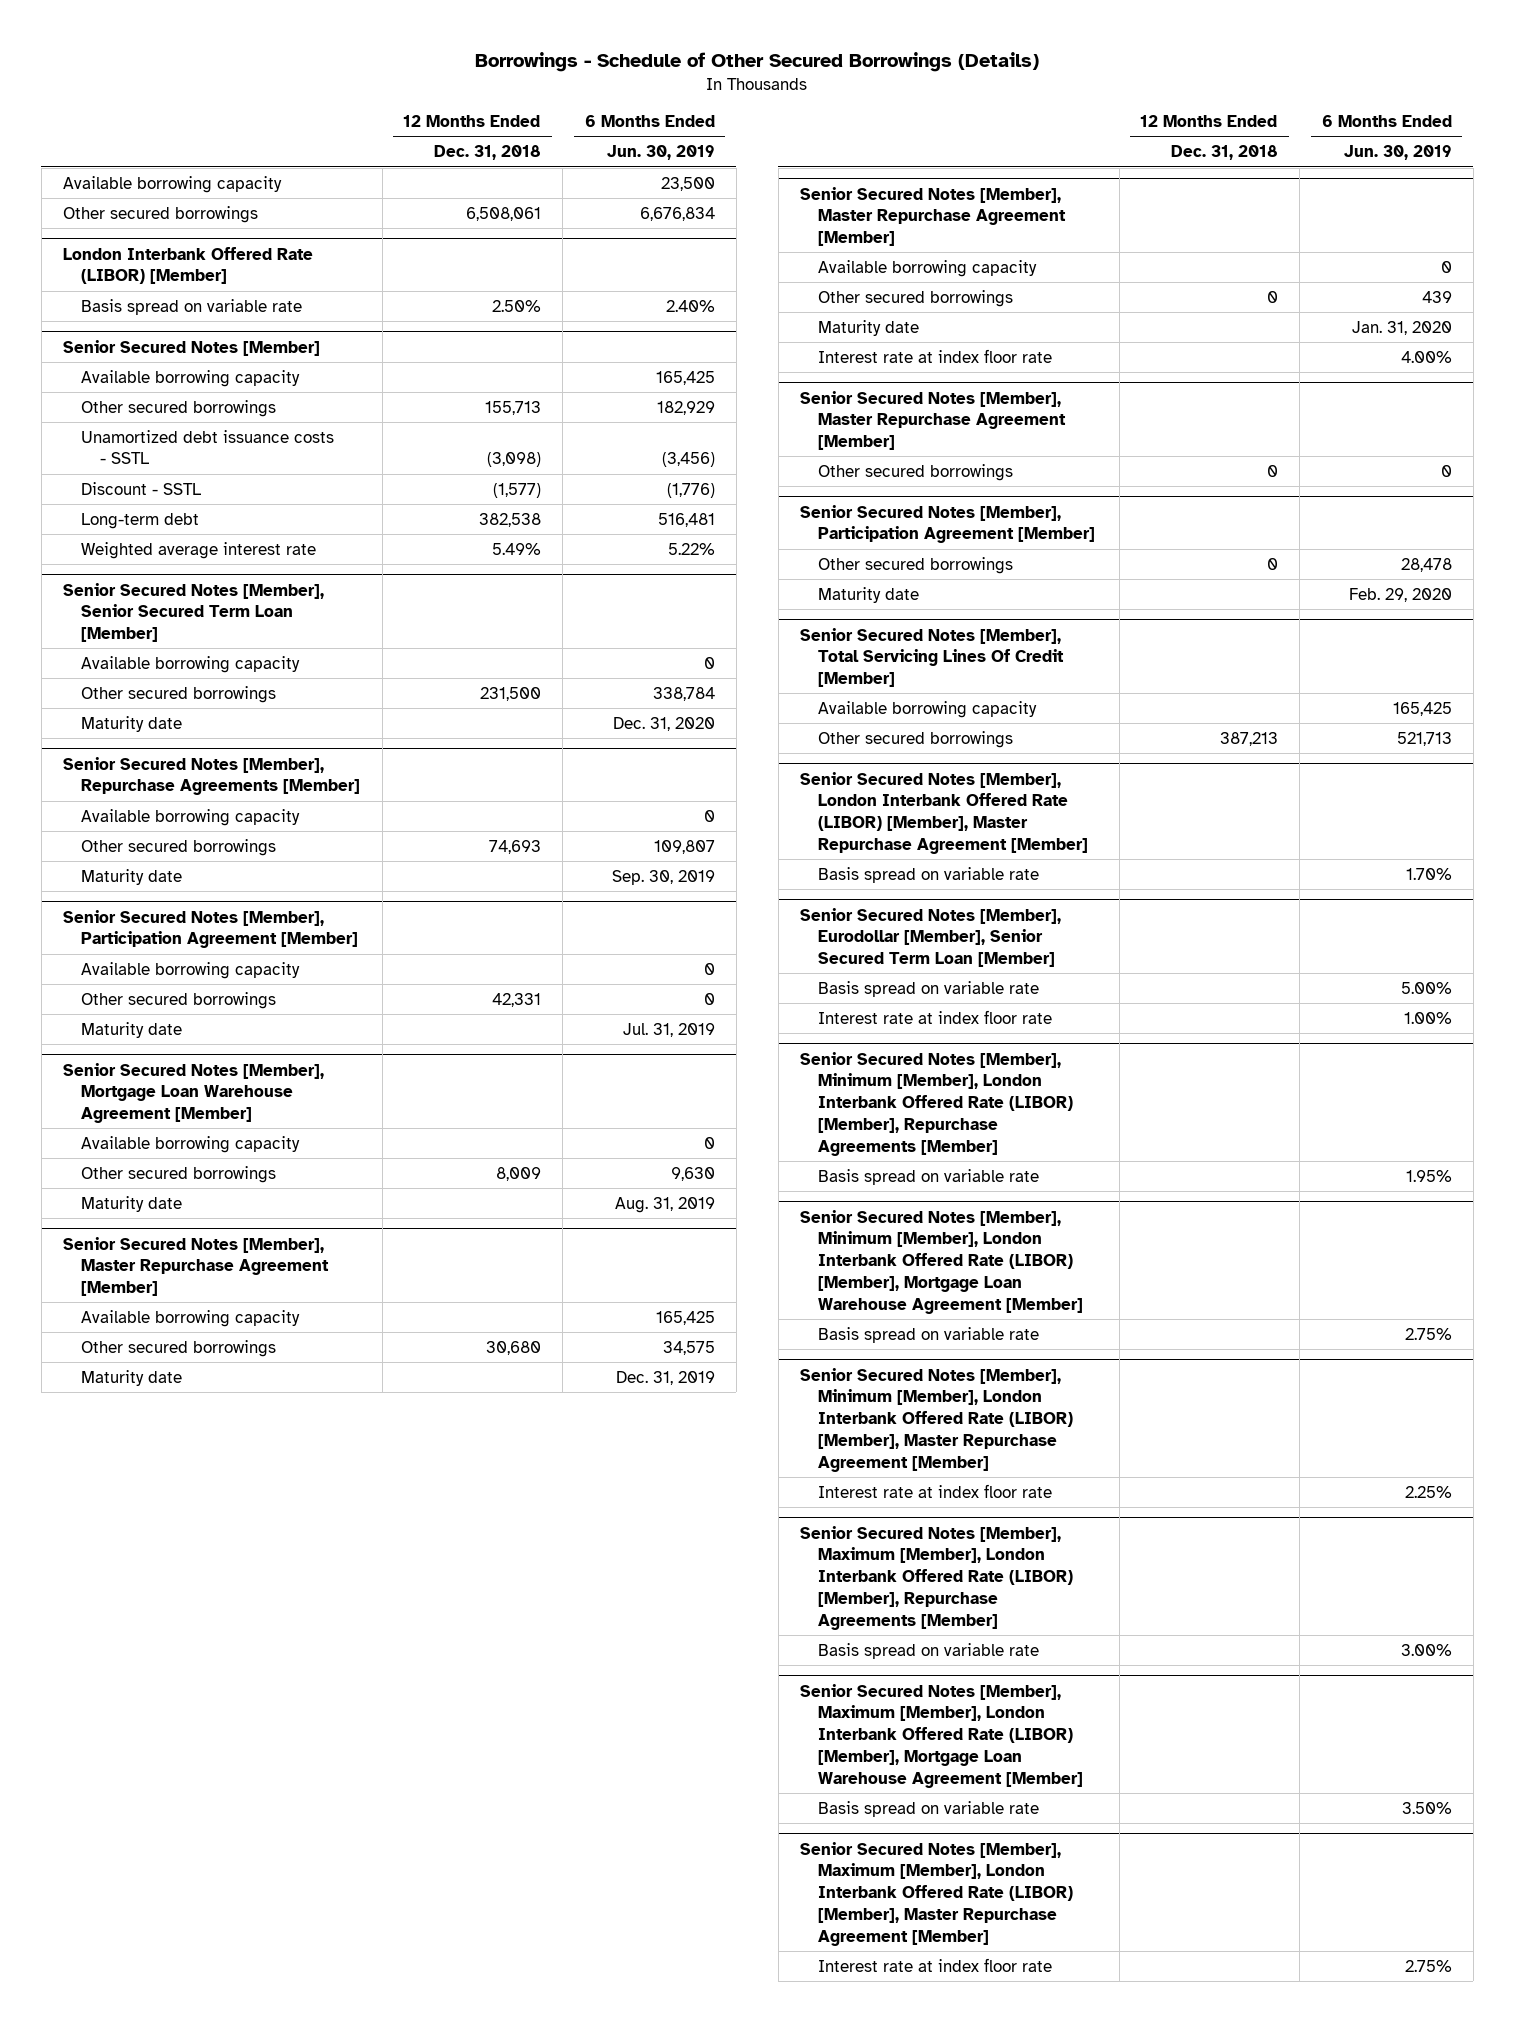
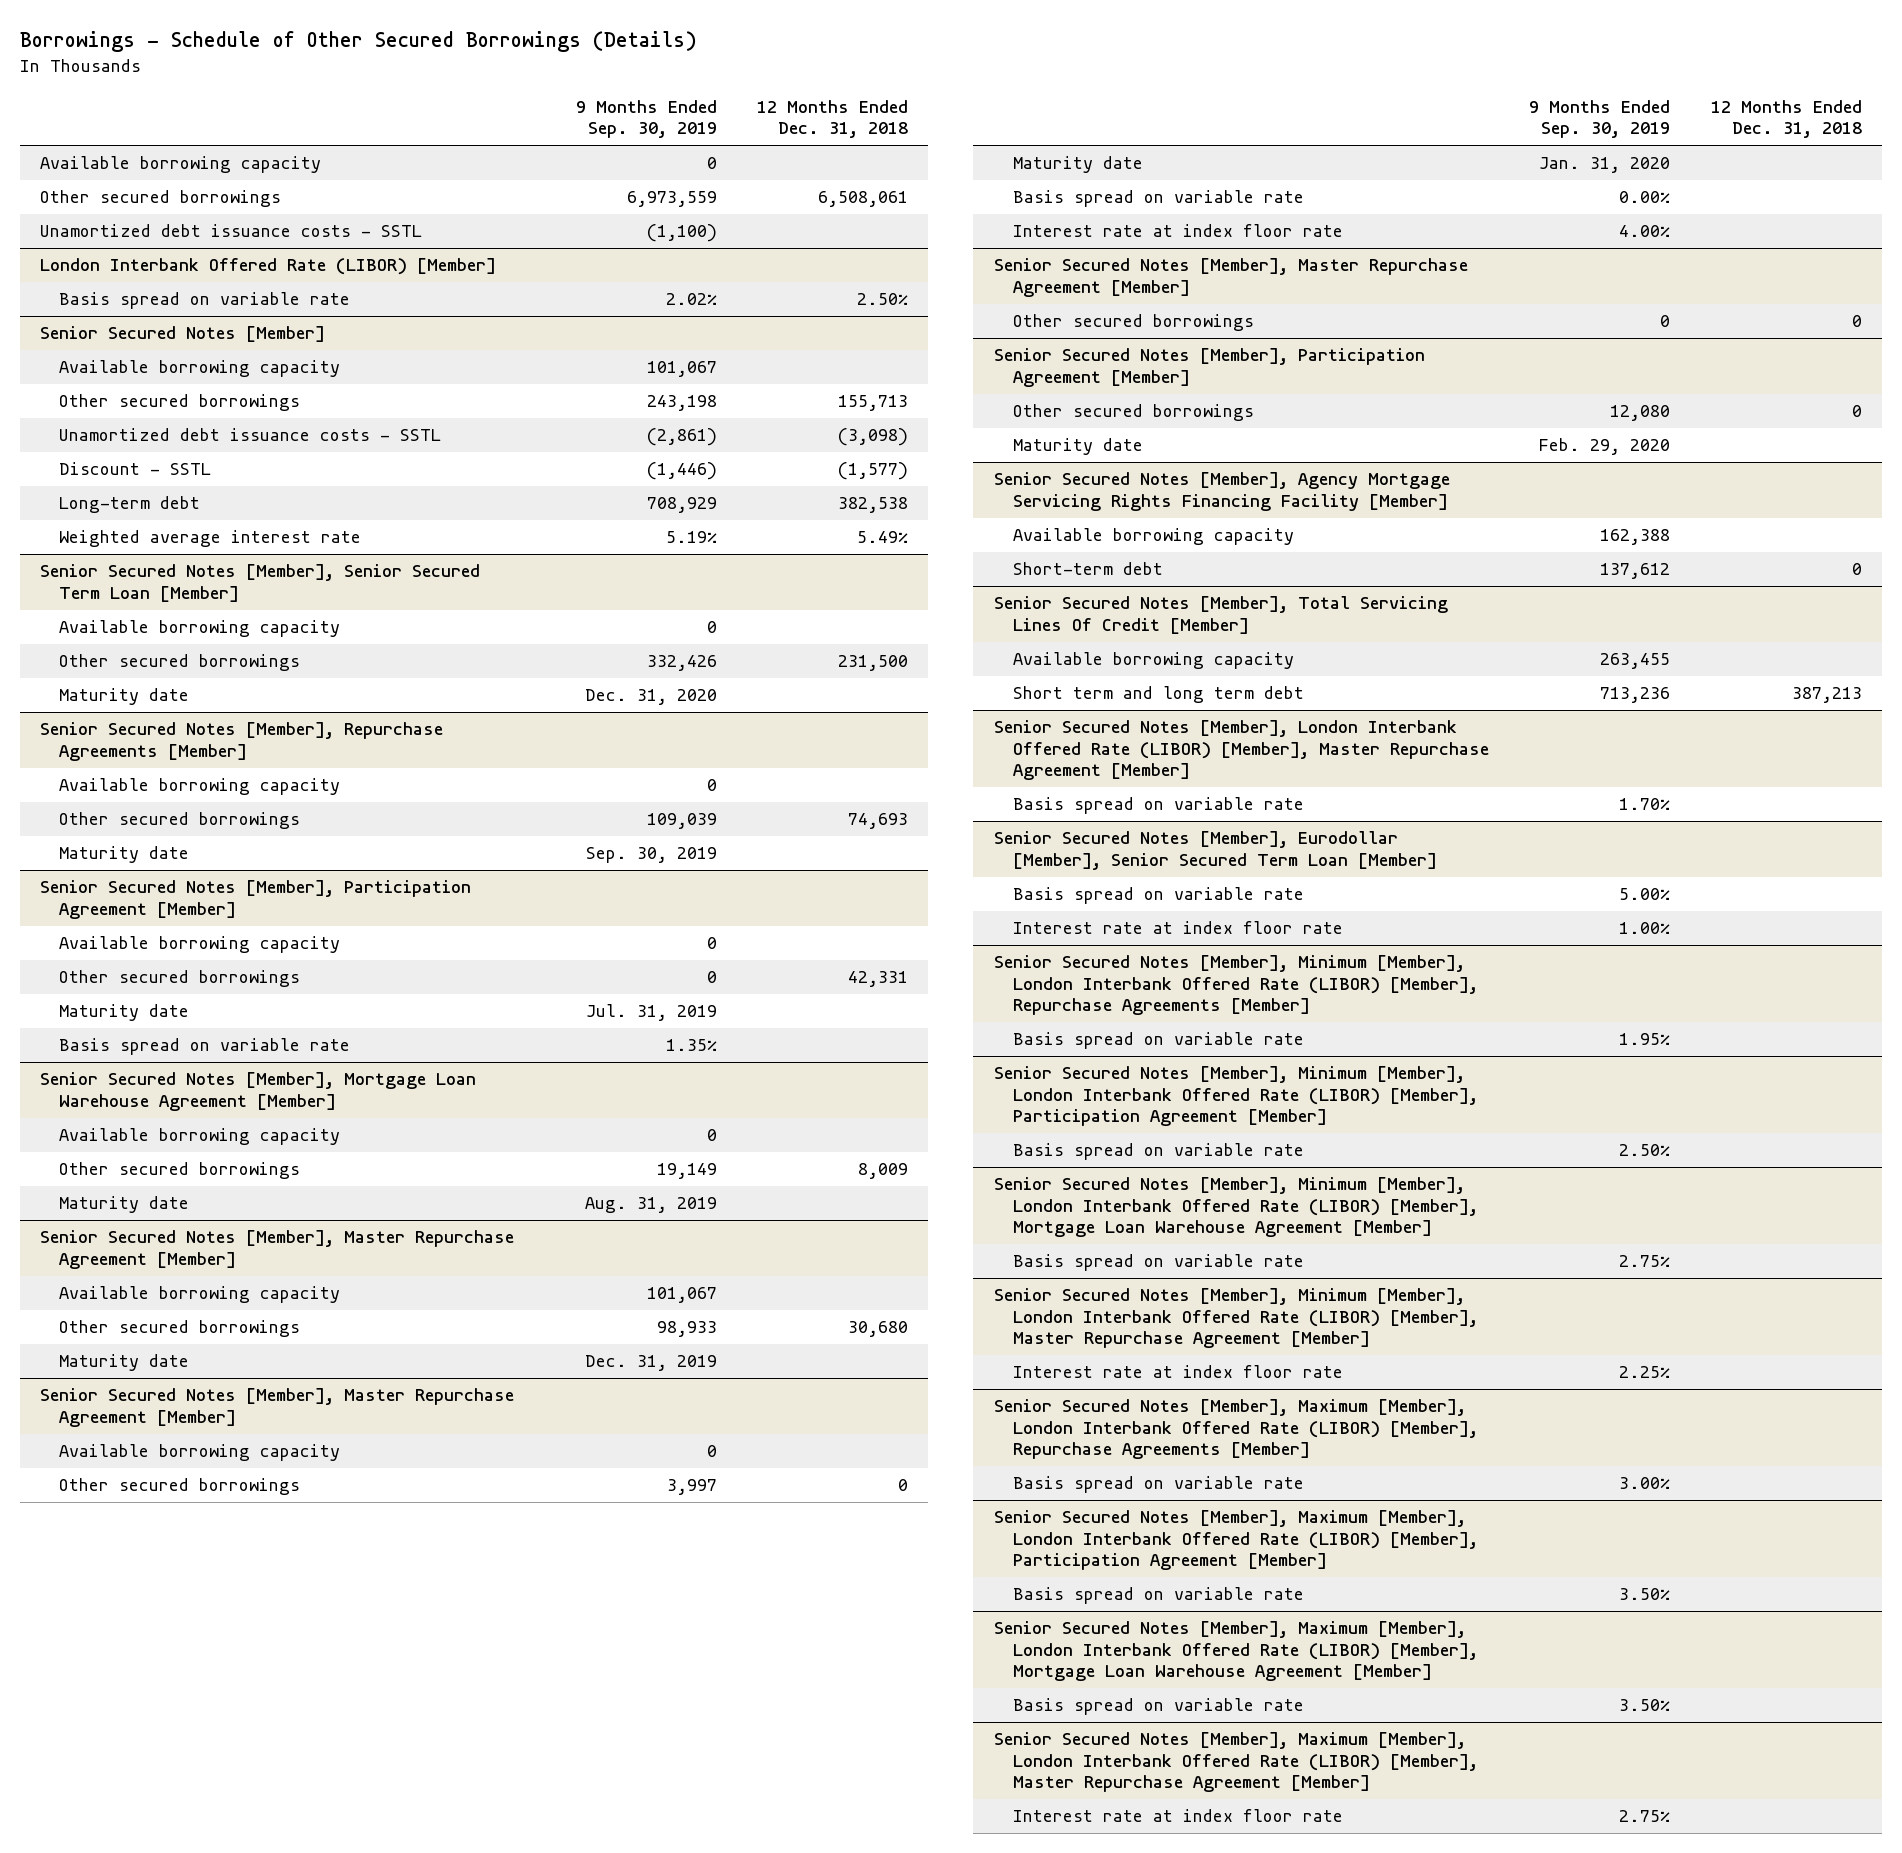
- | 12 Months Ended Dec. 31, 2018 | 6 Months Ended Jun. 30, 2019
+ | 9 Months Ended Sep. 30, 2019 | 12 Months Ended Dec. 31, 2018
+ Unamortized debt issuance costs - SSTL | (1,100) |
@ Senior Secured Notes [Member], Participation Agreement [Member]
+ Basis spread on variable rate | 1.35% |
@ Senior Secured Notes [Member], Master Repurchase Agreement [Member]
+ Basis spread on variable rate | 0.00% |
+ Senior Secured Notes [Member], Agency Mortgage Servicing Rights Financing Facility [Member]
+ Available borrowing capacity | 162,388 |
+ Short-term debt | 137,612 | 0
@ Senior Secured Notes [Member], Total Servicing Lines Of Credit [Member]
- Other secured borrowings | 387,213 | 521,713
+ Short term and long term debt | 713,236 | 387,213
+ Senior Secured Notes [Member], Minimum [Member], London Interbank Offered Rate (LIBOR) [Member], Participation Agreement [Member]
+ Basis spread on variable rate | 2.50% |
+ Senior Secured Notes [Member], Maximum [Member], London Interbank Offered Rate (LIBOR) [Member], Participation Agreement [Member]
+ Basis spread on variable rate | 3.50% |

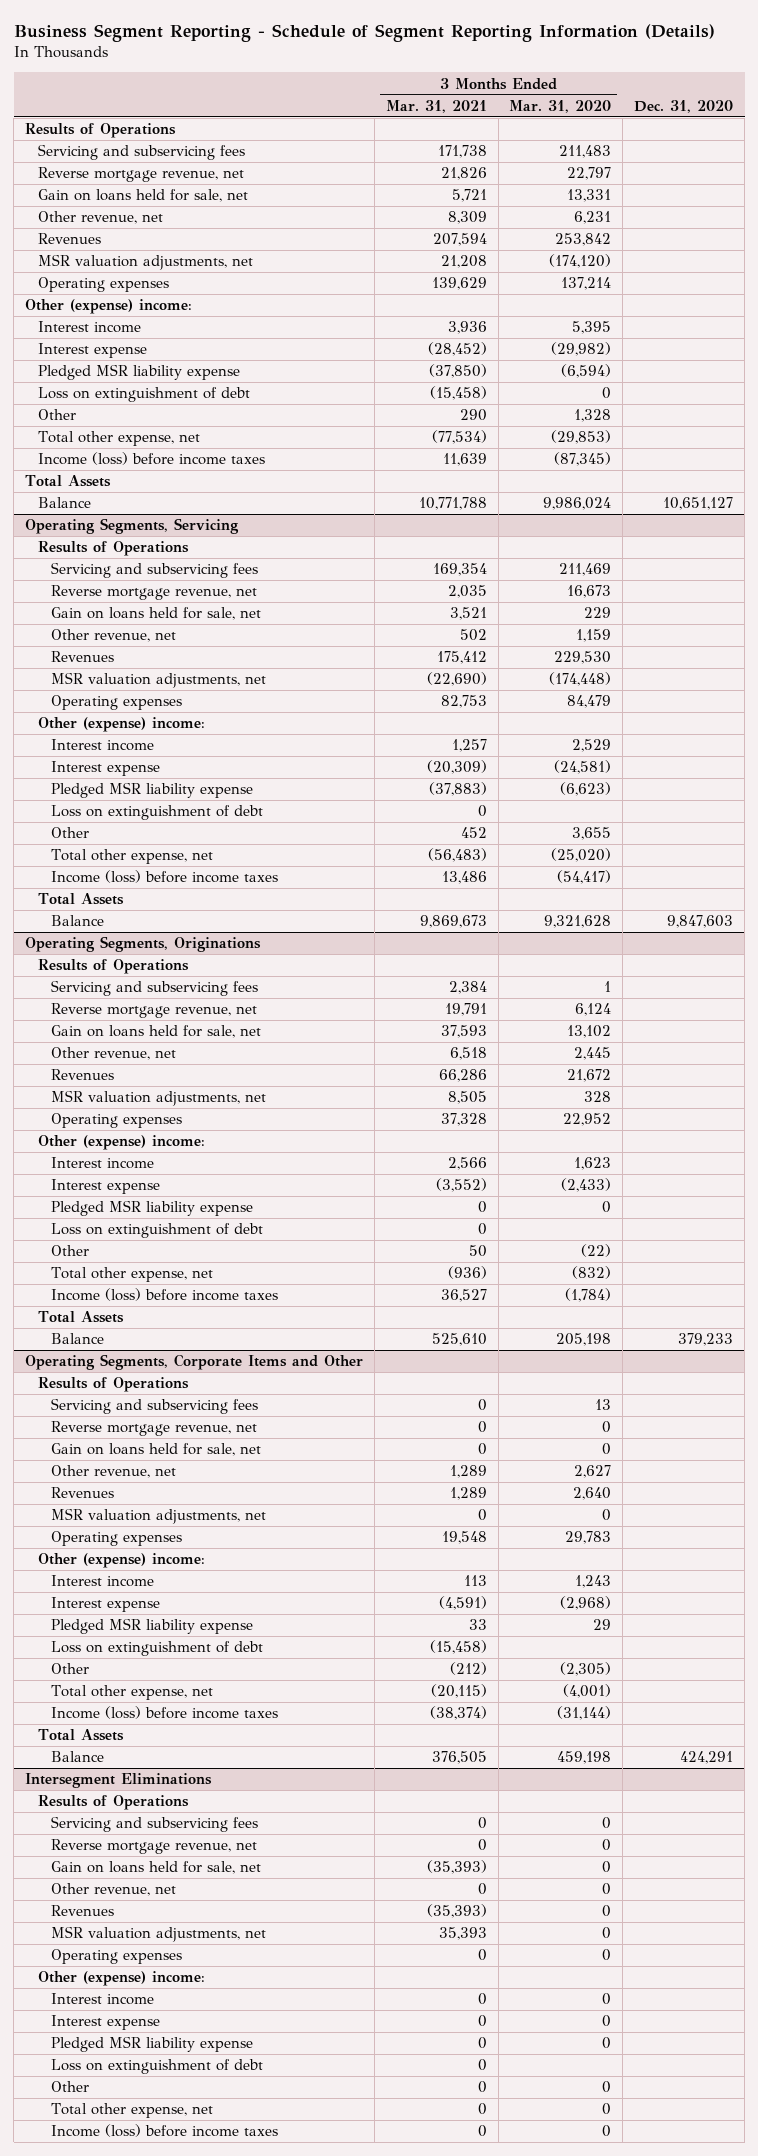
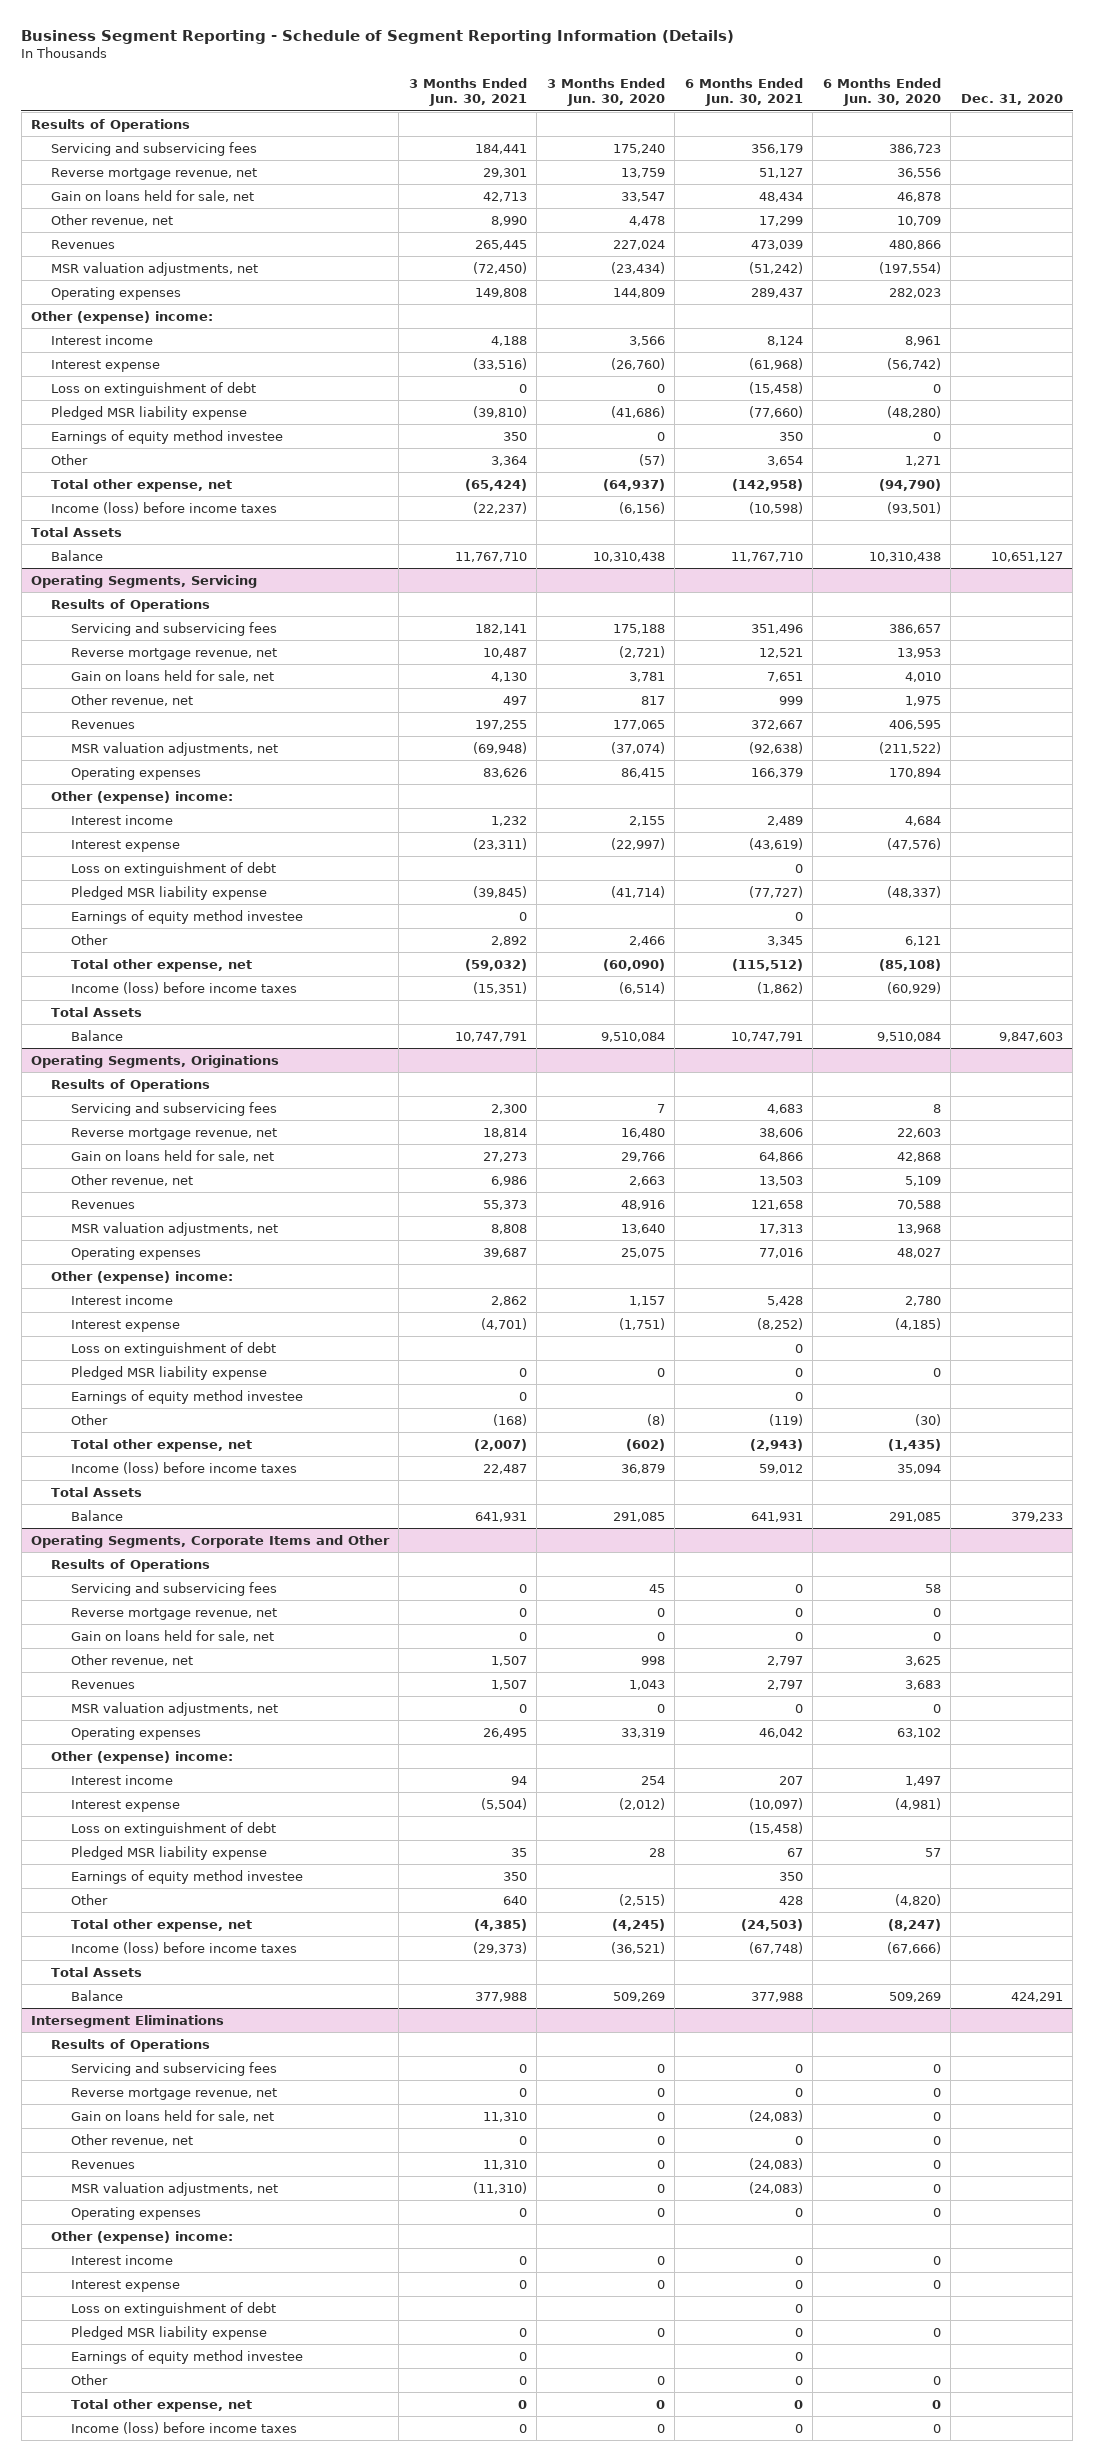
- | 3 Months Ended Mar. 31, 2021 | 3 Months Ended Mar. 31, 2020 | Dec. 31, 2020
+ | 3 Months Ended Jun. 30, 2021 | 3 Months Ended Jun. 30, 2020 | 6 Months Ended Jun. 30, 2021 | 6 Months Ended Jun. 30, 2020 | Dec. 31, 2020
moved down: Pledged MSR liability expense | (39,810) | (41,686) | (77,660) | (48,280) |
+ Earnings of equity method investee | 350 | 0 | 350 | 0 |
@ Operating Segments, Servicing
moved down: Pledged MSR liability expense | (39,845) | (41,714) | (77,727) | (48,337) |
+ Earnings of equity method investee | 0 | | 0 | |
@ Operating Segments, Originations
moved down: Pledged MSR liability expense | 0 | 0 | 0 | 0 |
+ Earnings of equity method investee | 0 | | 0 | |
@ Operating Segments, Corporate Items and Other
moved down: Pledged MSR liability expense | 35 | 28 | 67 | 57 |
+ Earnings of equity method investee | 350 | | 350 | |
@ Intersegment Eliminations
moved down: Pledged MSR liability expense | 0 | 0 | 0 | 0 |
+ Earnings of equity method investee | 0 | | 0 | |

